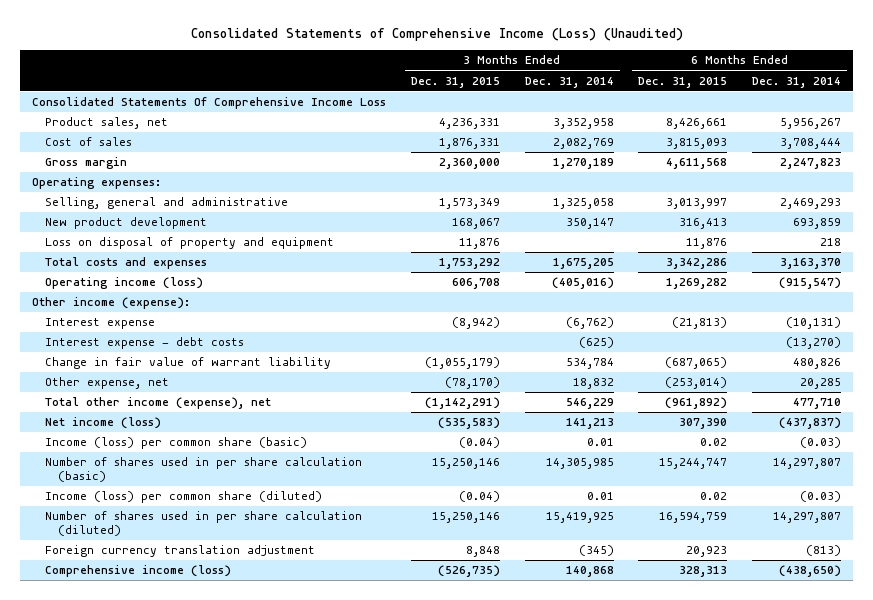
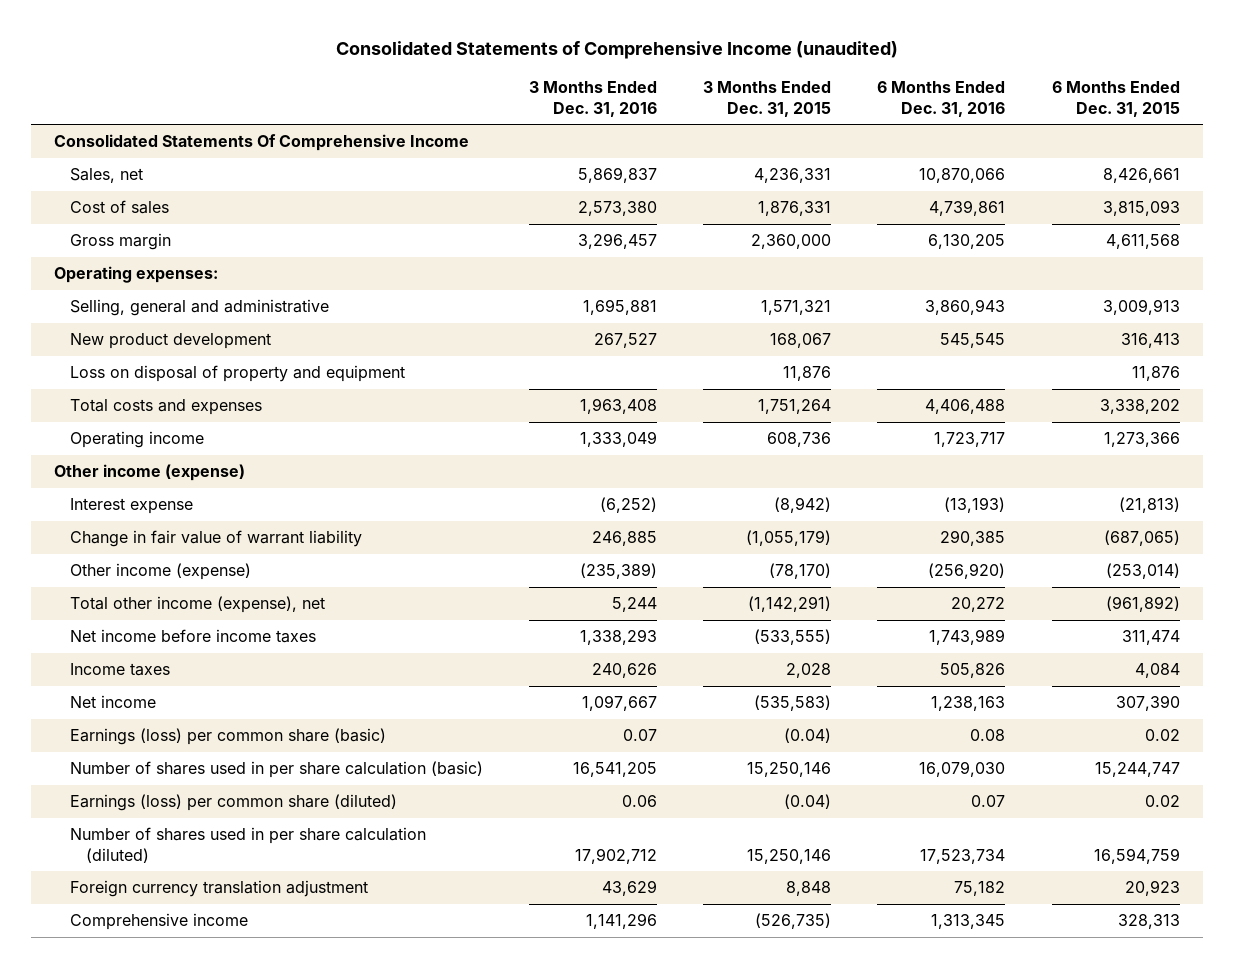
- Consolidated Statements of Comprehensive Income (Loss) (Unaudited)
+ Consolidated Statements of Comprehensive Income (unaudited)
- | 3 Months Ended Dec. 31, 2015 | 3 Months Ended Dec. 31, 2014 | 6 Months Ended Dec. 31, 2015 | 6 Months Ended Dec. 31, 2014
+ | 3 Months Ended Dec. 31, 2016 | 3 Months Ended Dec. 31, 2015 | 6 Months Ended Dec. 31, 2016 | 6 Months Ended Dec. 31, 2015
- Consolidated Statements Of Comprehensive Income Loss
- Product sales, net | 4,236,331 | 3,352,958 | 8,426,661 | 5,956,267
+ Consolidated Statements Of Comprehensive Income
+ Sales, net | 5,869,837 | 4,236,331 | 10,870,066 | 8,426,661
- Selling, general and administrative | 1,573,349 | 1,325,058 | 3,013,997 | 2,469,293
+ Selling, general and administrative | 1,695,881 | 1,571,321 | 3,860,943 | 3,009,913
- Total costs and expenses | 1,753,292 | 1,675,205 | 3,342,286 | 3,163,370
- Operating income (loss) | 606,708 | (405,016) | 1,269,282 | (915,547)
- Other income (expense):
+ Total costs and expenses | 1,963,408 | 1,751,264 | 4,406,488 | 3,338,202
+ Operating income | 1,333,049 | 608,736 | 1,723,717 | 1,273,366
+ Other income (expense)
- Interest expense - debt costs | | (625) | | (13,270)
- Other expense, net | (78,170) | 18,832 | (253,014) | 20,285
+ Other income (expense) | (235,389) | (78,170) | (256,920) | (253,014)
- Net income (loss) | (535,583) | 141,213 | 307,390 | (437,837)
- Income (loss) per common share (basic) | (0.04) | 0.01 | 0.02 | (0.03)
+ Net income before income taxes | 1,338,293 | (533,555) | 1,743,989 | 311,474
+ Income taxes | 240,626 | 2,028 | 505,826 | 4,084
+ Net income | 1,097,667 | (535,583) | 1,238,163 | 307,390
+ Earnings (loss) per common share (basic) | 0.07 | (0.04) | 0.08 | 0.02
- Income (loss) per common share (diluted) | (0.04) | 0.01 | 0.02 | (0.03)
+ Earnings (loss) per common share (diluted) | 0.06 | (0.04) | 0.07 | 0.02
- Comprehensive income (loss) | (526,735) | 140,868 | 328,313 | (438,650)
+ Comprehensive income | 1,141,296 | (526,735) | 1,313,345 | 328,313

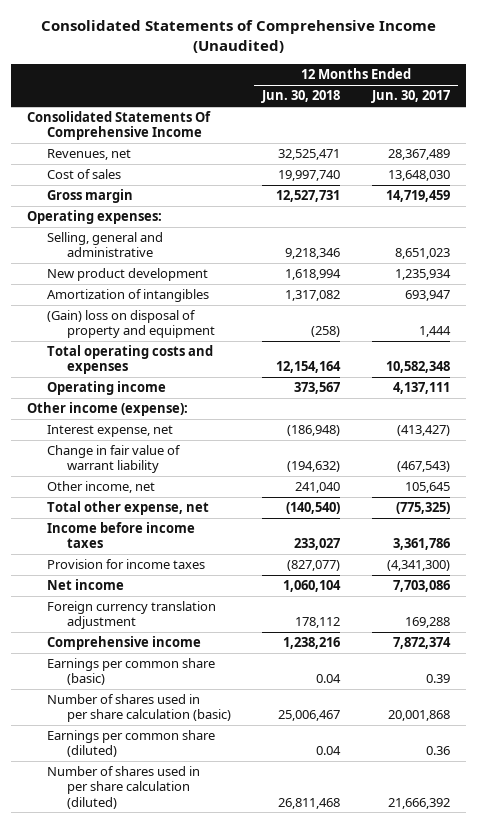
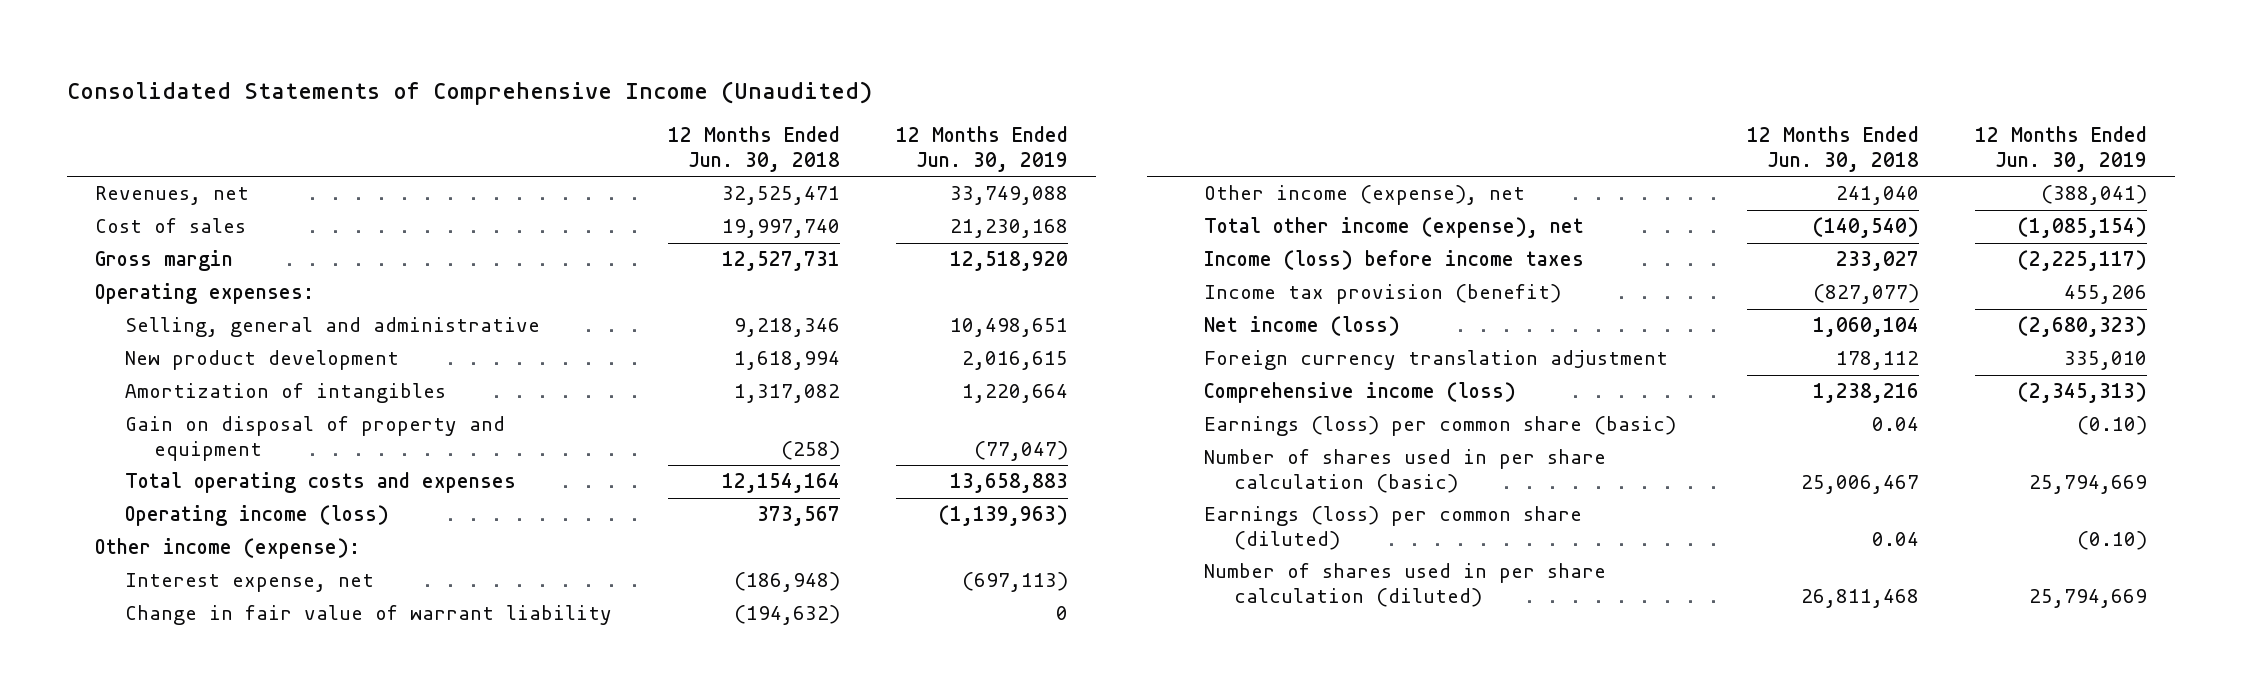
- | 12 Months Ended Jun. 30, 2018 | 12 Months Ended Jun. 30, 2017
+ | 12 Months Ended Jun. 30, 2018 | 12 Months Ended Jun. 30, 2019
- Consolidated Statements Of Comprehensive Income
- (Gain) loss on disposal of property and equipment | (258) | 1,444
+ Gain on disposal of property and equipment | (258) | (77,047)
- Operating income | 373,567 | 4,137,111
+ Operating income (loss) | 373,567 | (1,139,963)
- Other income, net | 241,040 | 105,645
- Total other expense, net | (140,540) | (775,325)
- Income before income taxes | 233,027 | 3,361,786
- Provision for income taxes | (827,077) | (4,341,300)
- Net income | 1,060,104 | 7,703,086
+ Other income (expense), net | 241,040 | (388,041)
+ Total other income (expense), net | (140,540) | (1,085,154)
+ Income (loss) before income taxes | 233,027 | (2,225,117)
+ Income tax provision (benefit) | (827,077) | 455,206
+ Net income (loss) | 1,060,104 | (2,680,323)
- Comprehensive income | 1,238,216 | 7,872,374
- Earnings per common share (basic) | 0.04 | 0.39
+ Comprehensive income (loss) | 1,238,216 | (2,345,313)
+ Earnings (loss) per common share (basic) | 0.04 | (0.10)
- Earnings per common share (diluted) | 0.04 | 0.36
+ Earnings (loss) per common share (diluted) | 0.04 | (0.10)

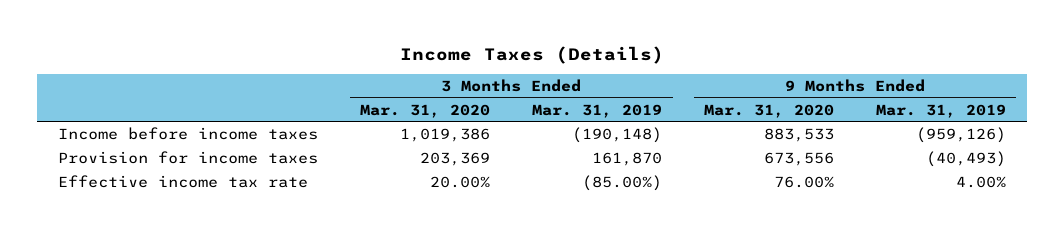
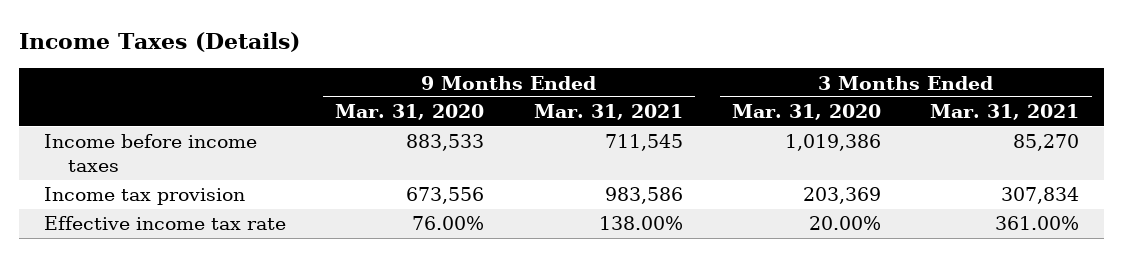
- | 3 Months Ended Mar. 31, 2020 | 3 Months Ended Mar. 31, 2019 | 9 Months Ended Mar. 31, 2020 | 9 Months Ended Mar. 31, 2019
+ | 9 Months Ended Mar. 31, 2020 | 9 Months Ended Mar. 31, 2021 | 3 Months Ended Mar. 31, 2020 | 3 Months Ended Mar. 31, 2021
- Provision for income taxes | 203,369 | 161,870 | 673,556 | (40,493)
+ Income tax provision | 673,556 | 983,586 | 203,369 | 307,834

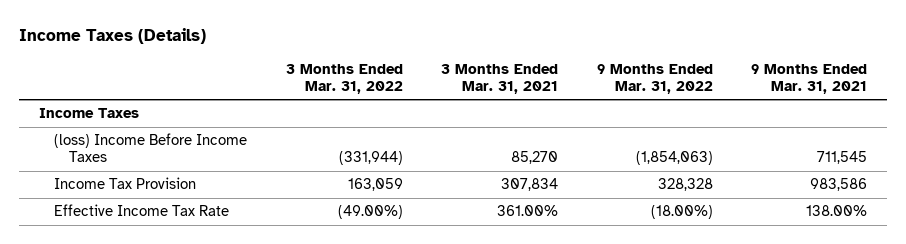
- | 9 Months Ended Mar. 31, 2020 | 9 Months Ended Mar. 31, 2021 | 3 Months Ended Mar. 31, 2020 | 3 Months Ended Mar. 31, 2021
+ | 3 Months Ended Mar. 31, 2022 | 3 Months Ended Mar. 31, 2021 | 9 Months Ended Mar. 31, 2022 | 9 Months Ended Mar. 31, 2021
- Income before income taxes | 883,533 | 711,545 | 1,019,386 | 85,270
- Income tax provision | 673,556 | 983,586 | 203,369 | 307,834
- Effective income tax rate | 76.00% | 138.00% | 20.00% | 361.00%
+ Income Taxes
+ (loss) Income Before Income Taxes | (331,944) | 85,270 | (1,854,063) | 711,545
+ Income Tax Provision | 163,059 | 307,834 | 328,328 | 983,586
+ Effective Income Tax Rate | (49.00%) | 361.00% | (18.00%) | 138.00%

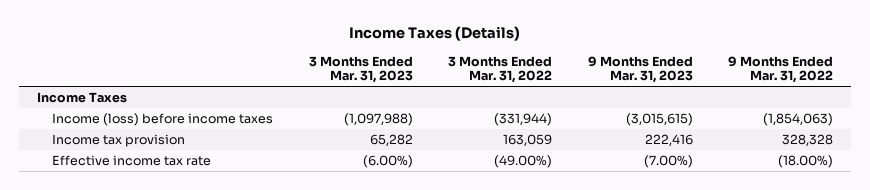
- | 3 Months Ended Mar. 31, 2022 | 3 Months Ended Mar. 31, 2021 | 9 Months Ended Mar. 31, 2022 | 9 Months Ended Mar. 31, 2021
+ | 3 Months Ended Mar. 31, 2023 | 3 Months Ended Mar. 31, 2022 | 9 Months Ended Mar. 31, 2023 | 9 Months Ended Mar. 31, 2022
- (loss) Income Before Income Taxes | (331,944) | 85,270 | (1,854,063) | 711,545
- Income Tax Provision | 163,059 | 307,834 | 328,328 | 983,586
- Effective Income Tax Rate | (49.00%) | 361.00% | (18.00%) | 138.00%
+ Income (loss) before income taxes | (1,097,988) | (331,944) | (3,015,615) | (1,854,063)
+ Income tax provision | 65,282 | 163,059 | 222,416 | 328,328
+ Effective income tax rate | (6.00%) | (49.00%) | (7.00%) | (18.00%)

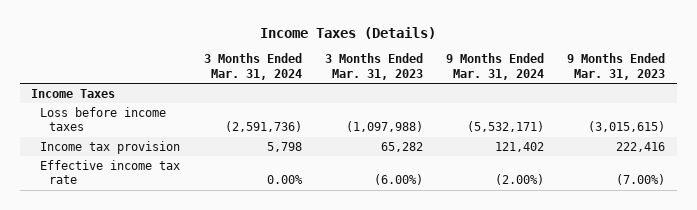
- | 3 Months Ended Mar. 31, 2023 | 3 Months Ended Mar. 31, 2022 | 9 Months Ended Mar. 31, 2023 | 9 Months Ended Mar. 31, 2022
+ | 3 Months Ended Mar. 31, 2024 | 3 Months Ended Mar. 31, 2023 | 9 Months Ended Mar. 31, 2024 | 9 Months Ended Mar. 31, 2023
- Income (loss) before income taxes | (1,097,988) | (331,944) | (3,015,615) | (1,854,063)
+ Loss before income taxes | (2,591,736) | (1,097,988) | (5,532,171) | (3,015,615)

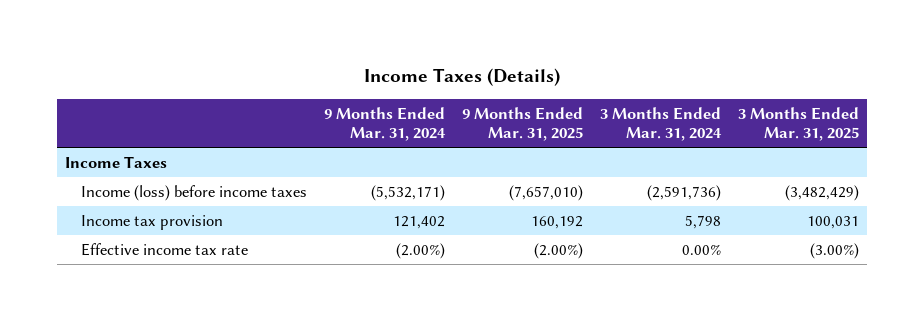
- | 3 Months Ended Mar. 31, 2024 | 3 Months Ended Mar. 31, 2023 | 9 Months Ended Mar. 31, 2024 | 9 Months Ended Mar. 31, 2023
+ | 9 Months Ended Mar. 31, 2024 | 9 Months Ended Mar. 31, 2025 | 3 Months Ended Mar. 31, 2024 | 3 Months Ended Mar. 31, 2025
- Loss before income taxes | (2,591,736) | (1,097,988) | (5,532,171) | (3,015,615)
+ Income (loss) before income taxes | (5,532,171) | (7,657,010) | (2,591,736) | (3,482,429)

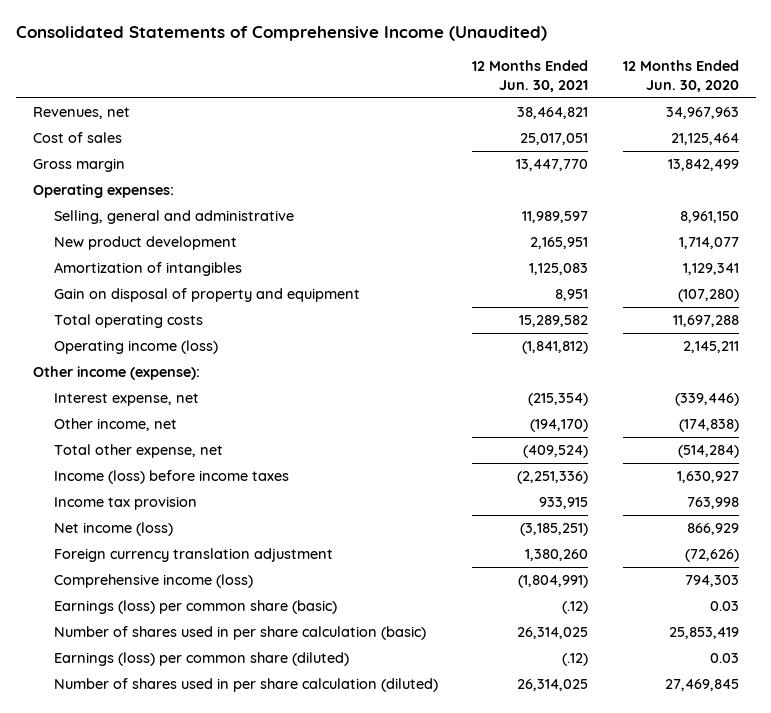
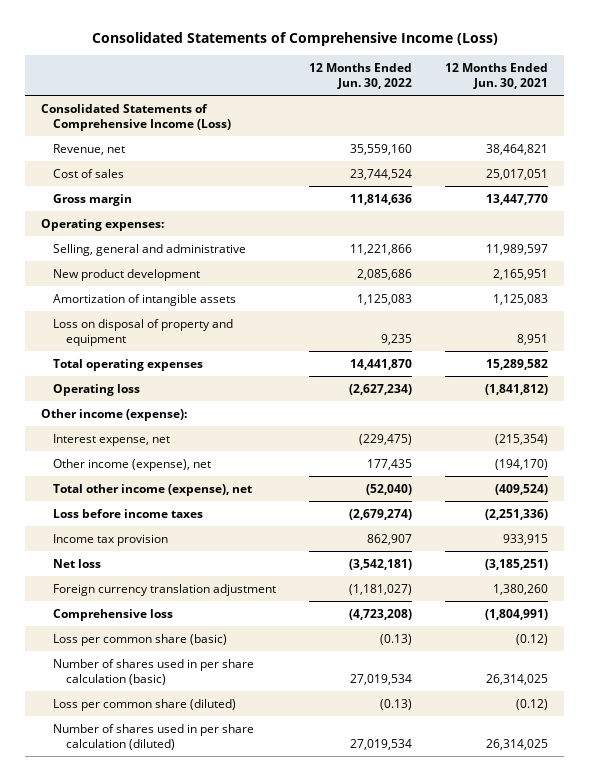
- Consolidated Statements of Comprehensive Income (Unaudited)
+ Consolidated Statements of Comprehensive Income (Loss)
- | 12 Months Ended Jun. 30, 2021 | 12 Months Ended Jun. 30, 2020
+ | 12 Months Ended Jun. 30, 2022 | 12 Months Ended Jun. 30, 2021
- Revenues, net | 38,464,821 | 34,967,963
+ Consolidated Statements of Comprehensive Income (Loss)
+ Revenue, net | 35,559,160 | 38,464,821
- Amortization of intangibles | 1,125,083 | 1,129,341
- Gain on disposal of property and equipment | 8,951 | (107,280)
- Total operating costs | 15,289,582 | 11,697,288
- Operating income (loss) | (1,841,812) | 2,145,211
+ Amortization of intangible assets | 1,125,083 | 1,125,083
+ Loss on disposal of property and equipment | 9,235 | 8,951
+ Total operating expenses | 14,441,870 | 15,289,582
+ Operating loss | (2,627,234) | (1,841,812)
- Other income, net | (194,170) | (174,838)
- Total other expense, net | (409,524) | (514,284)
- Income (loss) before income taxes | (2,251,336) | 1,630,927
+ Other income (expense), net | 177,435 | (194,170)
+ Total other income (expense), net | (52,040) | (409,524)
+ Loss before income taxes | (2,679,274) | (2,251,336)
- Net income (loss) | (3,185,251) | 866,929
+ Net loss | (3,542,181) | (3,185,251)
- Comprehensive income (loss) | (1,804,991) | 794,303
- Earnings (loss) per common share (basic) | (.12) | 0.03
+ Comprehensive loss | (4,723,208) | (1,804,991)
+ Loss per common share (basic) | (0.13) | (0.12)
- Earnings (loss) per common share (diluted) | (.12) | 0.03
+ Loss per common share (diluted) | (0.13) | (0.12)

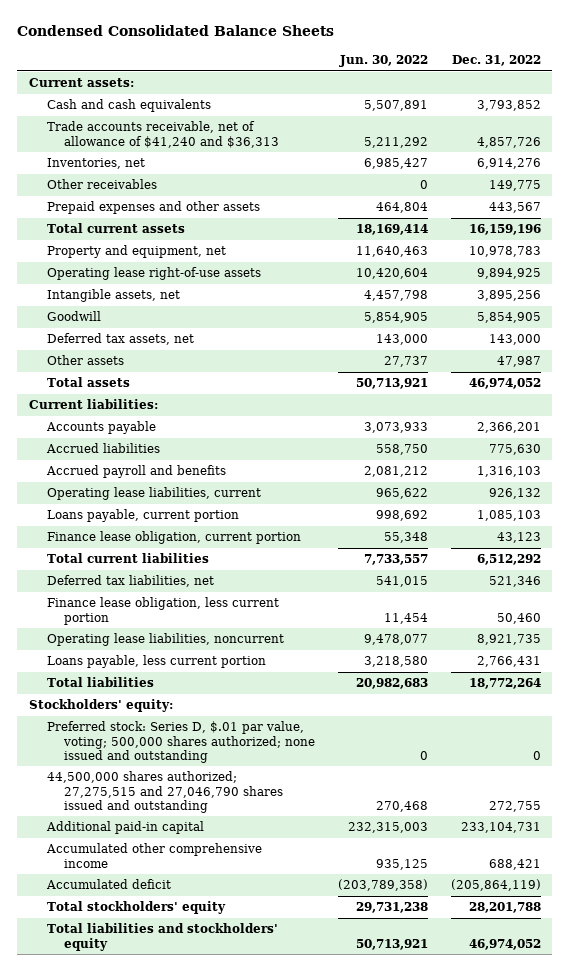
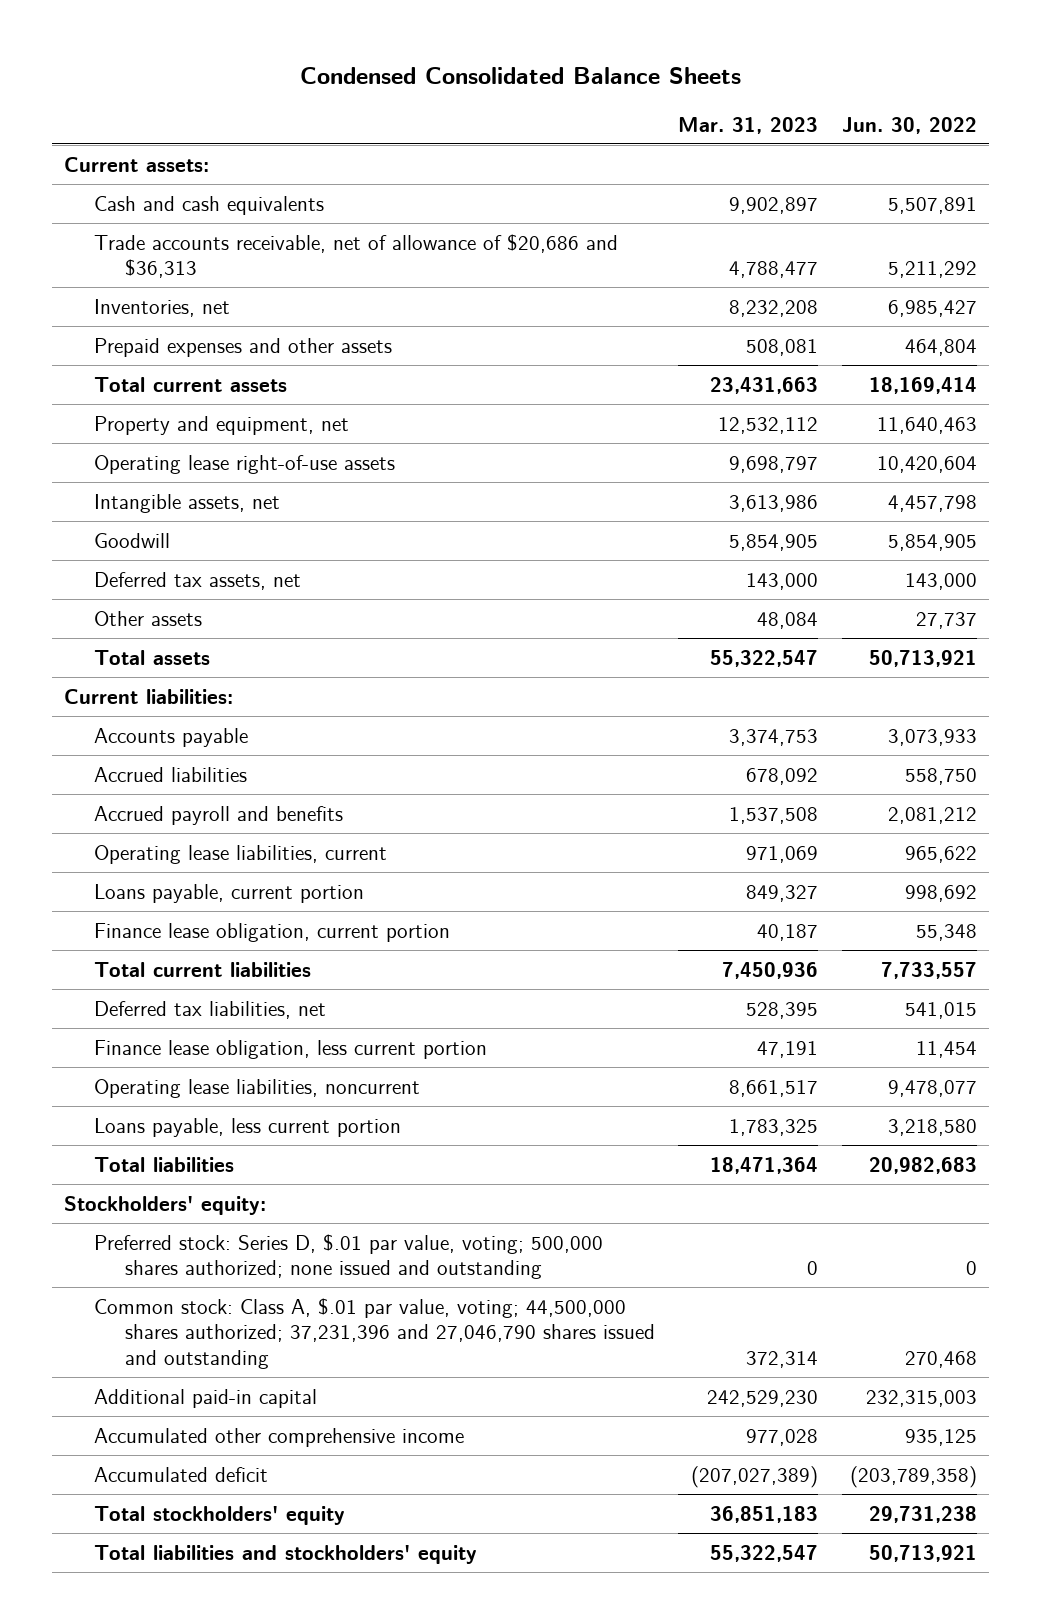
- | Jun. 30, 2022 | Dec. 31, 2022
+ | Mar. 31, 2023 | Jun. 30, 2022
- Trade accounts receivable, net of allowance of $41,240 and $36,313 | 5,211,292 | 4,857,726
+ Trade accounts receivable, net of allowance of $20,686 and $36,313 | 4,788,477 | 5,211,292
- Other receivables | 0 | 149,775
- 44,500,000 shares authorized; 27,275,515 and 27,046,790 shares issued and outstanding | 270,468 | 272,755
+ Common stock: Class A, $.01 par value, voting; 44,500,000 shares authorized; 37,231,396 and 27,046,790 shares issued and outstanding | 372,314 | 270,468

